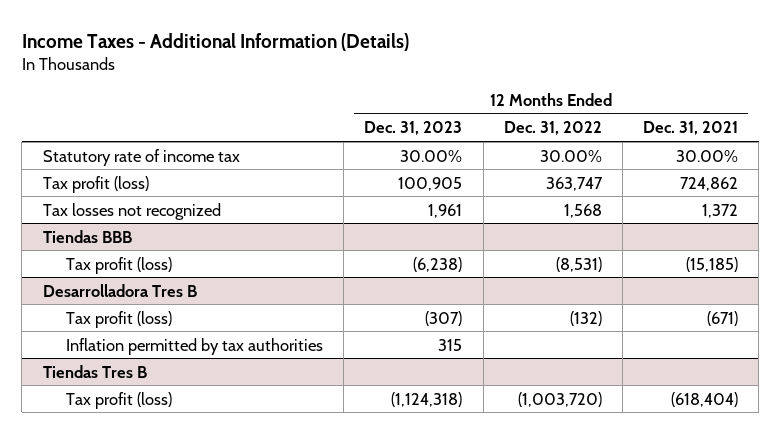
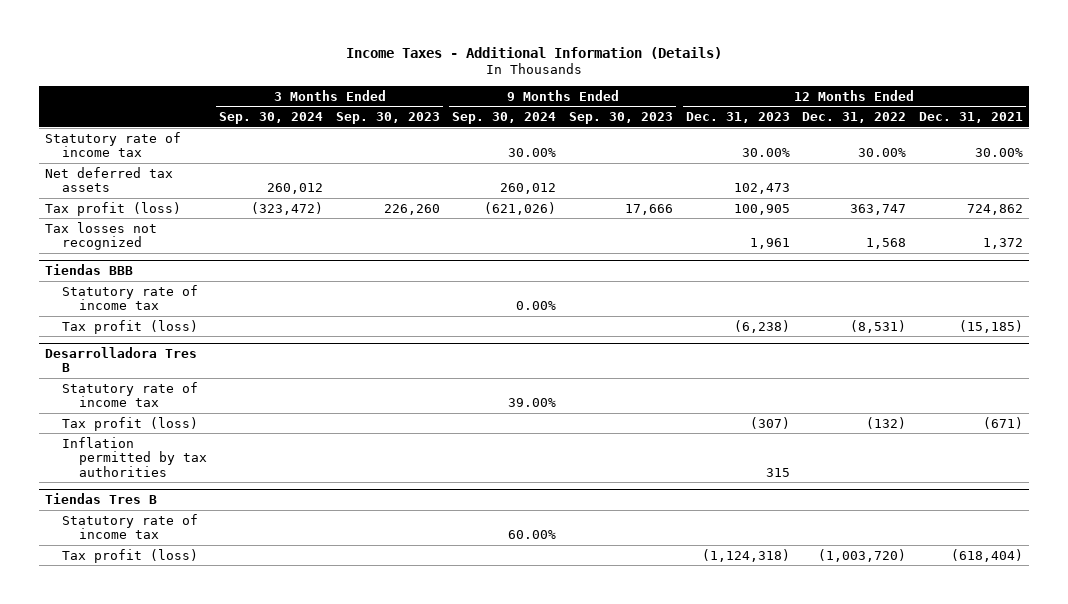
- | 12 Months Ended Dec. 31, 2023 | 12 Months Ended Dec. 31, 2022 | 12 Months Ended Dec. 31, 2021
+ | 3 Months Ended Sep. 30, 2024 | 3 Months Ended Sep. 30, 2023 | 9 Months Ended Sep. 30, 2024 | 9 Months Ended Sep. 30, 2023 | 12 Months Ended Dec. 31, 2023 | 12 Months Ended Dec. 31, 2022 | 12 Months Ended Dec. 31, 2021
+ Net deferred tax assets | 260,012 | | 260,012 | | 102,473 | |
@ Tiendas BBB
+ Statutory rate of income tax | | | 0.00% | | | |
@ Desarrolladora Tres B
+ Statutory rate of income tax | | | 39.00% | | | |
@ Tiendas Tres B
+ Statutory rate of income tax | | | 60.00% | | | |

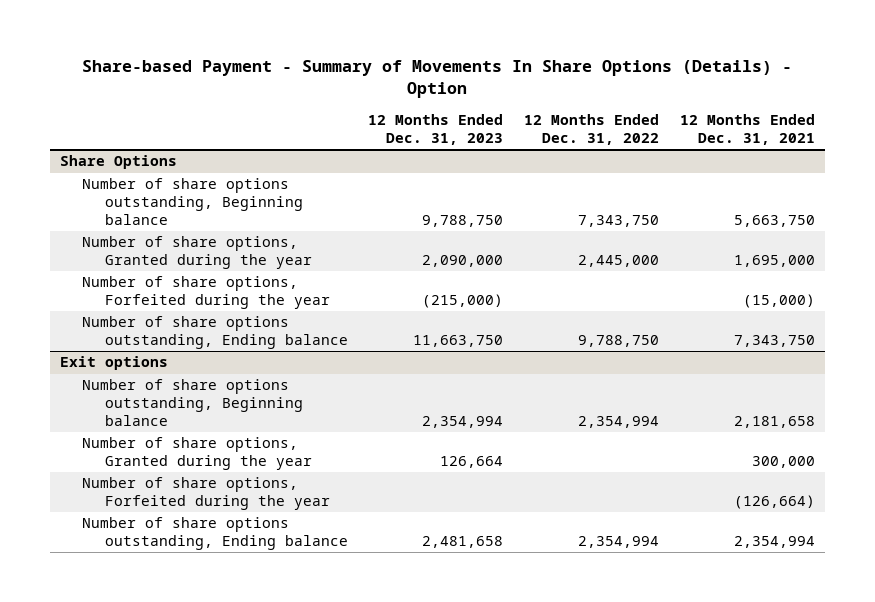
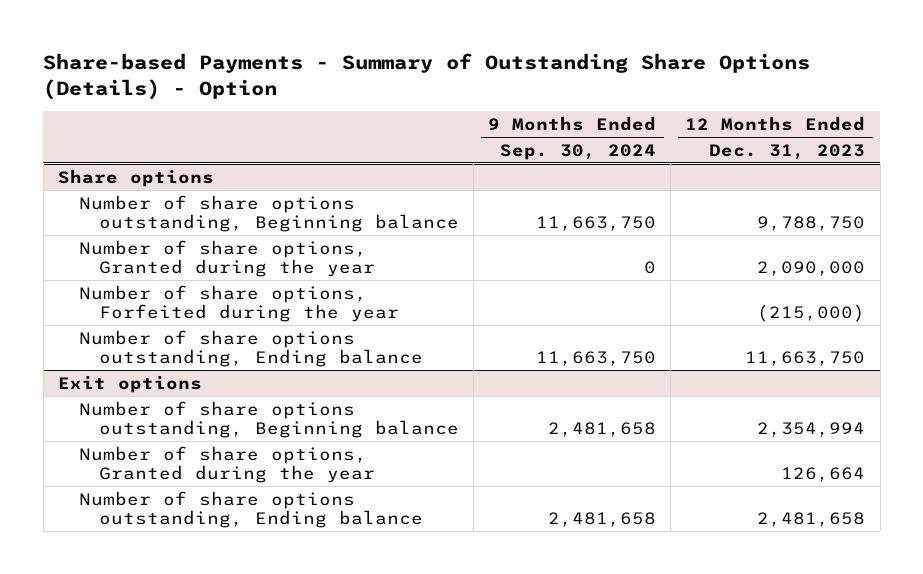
- Share-based Payment - Summary of Movements In Share Options (Details) - Option
+ Share-based Payments - Summary of Outstanding Share Options (Details) - Option
- | 12 Months Ended Dec. 31, 2023 | 12 Months Ended Dec. 31, 2022 | 12 Months Ended Dec. 31, 2021
+ | 9 Months Ended Sep. 30, 2024 | 12 Months Ended Dec. 31, 2023
- Share Options
+ Share options
@ Exit options
- Number of share options, Forfeited during the year | | | (126,664)

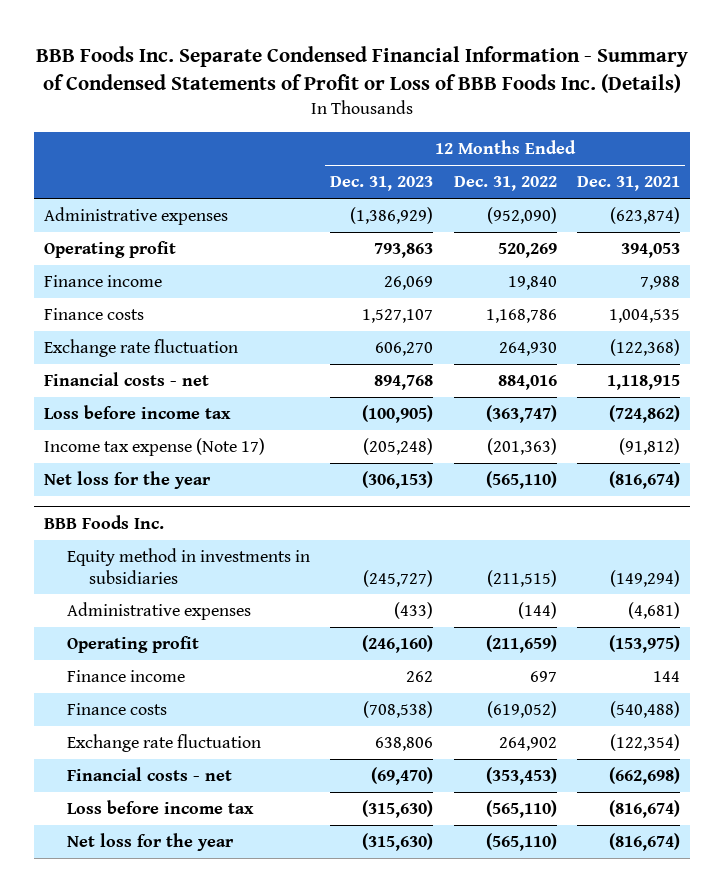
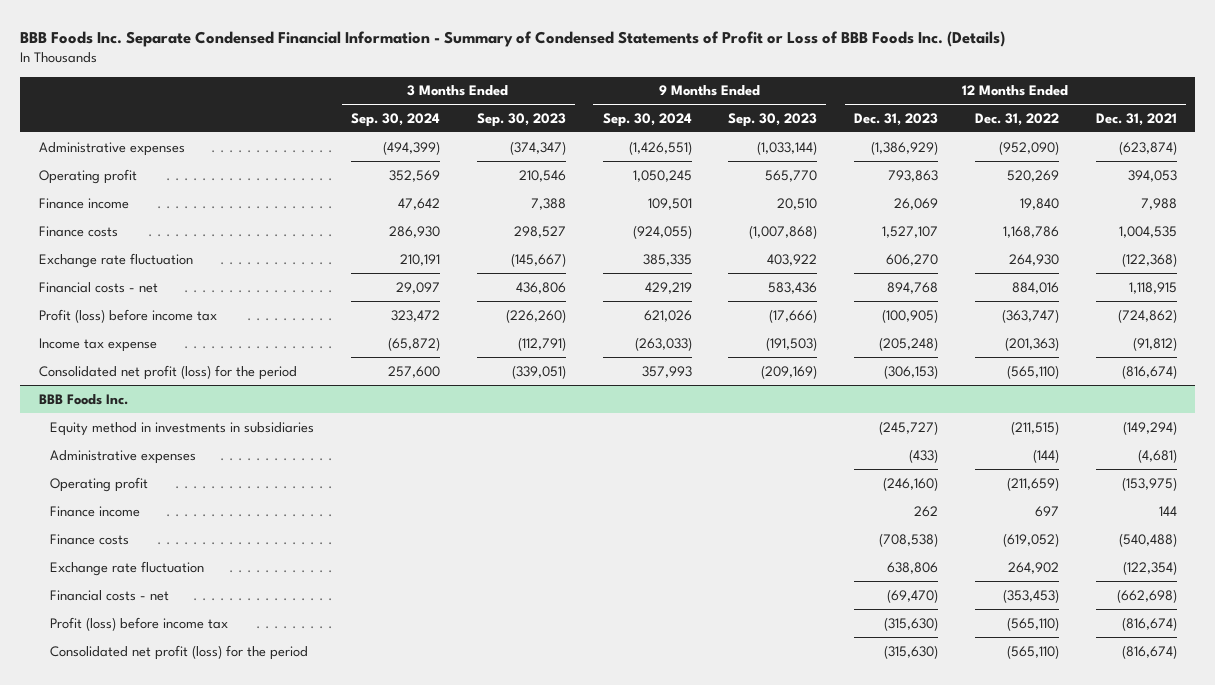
- | 12 Months Ended Dec. 31, 2023 | 12 Months Ended Dec. 31, 2022 | 12 Months Ended Dec. 31, 2021
+ | 3 Months Ended Sep. 30, 2024 | 3 Months Ended Sep. 30, 2023 | 9 Months Ended Sep. 30, 2024 | 9 Months Ended Sep. 30, 2023 | 12 Months Ended Dec. 31, 2023 | 12 Months Ended Dec. 31, 2022 | 12 Months Ended Dec. 31, 2021
- Loss before income tax | (100,905) | (363,747) | (724,862)
- Income tax expense (Note 17) | (205,248) | (201,363) | (91,812)
- Net loss for the year | (306,153) | (565,110) | (816,674)
+ Profit (loss) before income tax | 323,472 | (226,260) | 621,026 | (17,666) | (100,905) | (363,747) | (724,862)
+ Income tax expense | (65,872) | (112,791) | (263,033) | (191,503) | (205,248) | (201,363) | (91,812)
+ Consolidated net profit (loss) for the period | 257,600 | (339,051) | 357,993 | (209,169) | (306,153) | (565,110) | (816,674)
@ BBB Foods Inc.
- Loss before income tax | (315,630) | (565,110) | (816,674)
- Net loss for the year | (315,630) | (565,110) | (816,674)
+ Profit (loss) before income tax | | | | | (315,630) | (565,110) | (816,674)
+ Consolidated net profit (loss) for the period | | | | | (315,630) | (565,110) | (816,674)

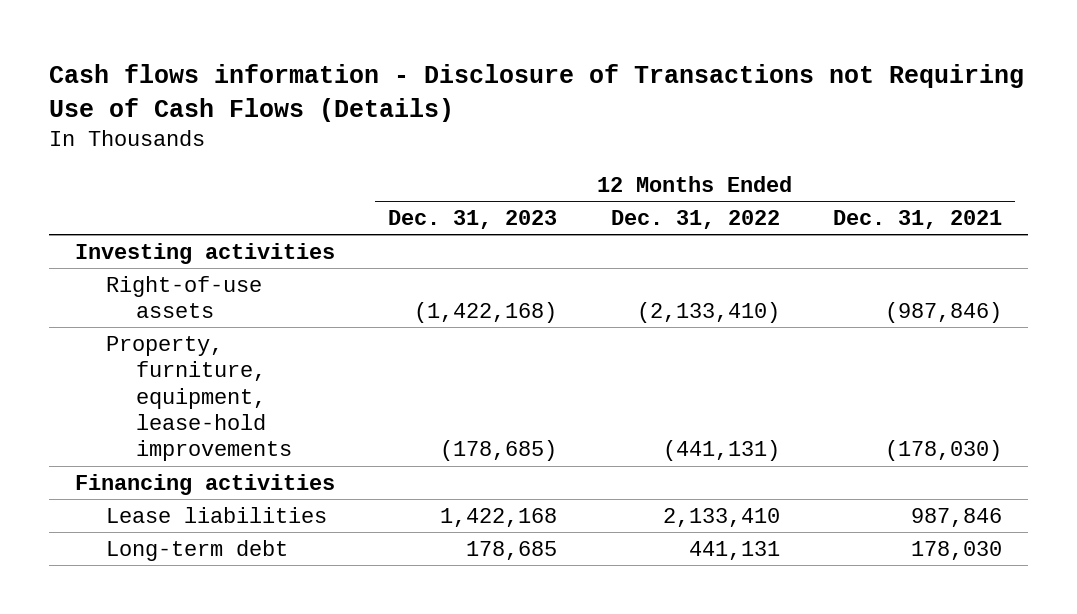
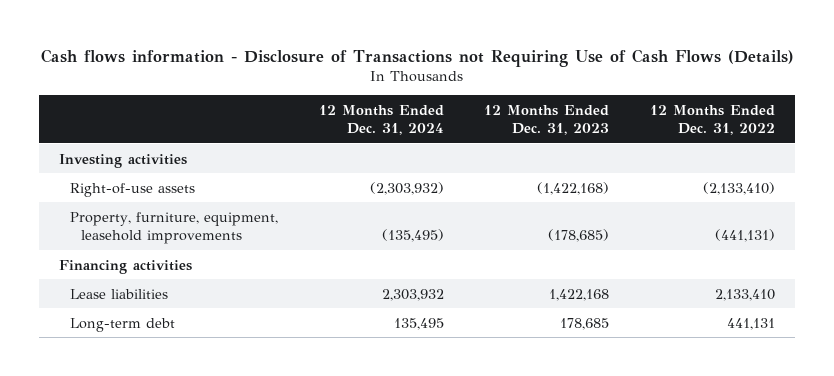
- | 12 Months Ended Dec. 31, 2023 | 12 Months Ended Dec. 31, 2022 | 12 Months Ended Dec. 31, 2021
+ | 12 Months Ended Dec. 31, 2024 | 12 Months Ended Dec. 31, 2023 | 12 Months Ended Dec. 31, 2022
- Property, furniture, equipment, lease-hold improvements | (178,685) | (441,131) | (178,030)
+ Property, furniture, equipment, leasehold improvements | (135,495) | (178,685) | (441,131)

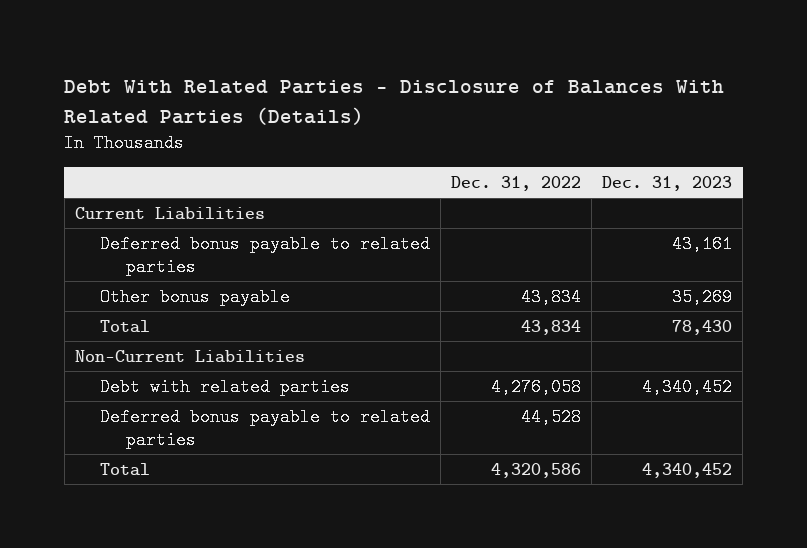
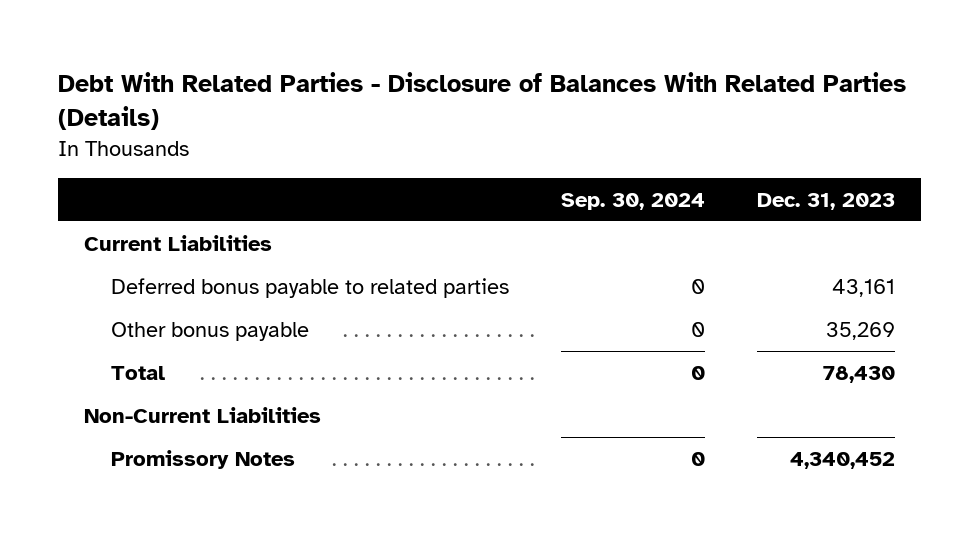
- | Dec. 31, 2022 | Dec. 31, 2023
+ | Sep. 30, 2024 | Dec. 31, 2023
- Debt with related parties | 4,276,058 | 4,340,452
- Deferred bonus payable to related parties | 44,528 |
- Total | 4,320,586 | 4,340,452
+ Promissory Notes | 0 | 4,340,452

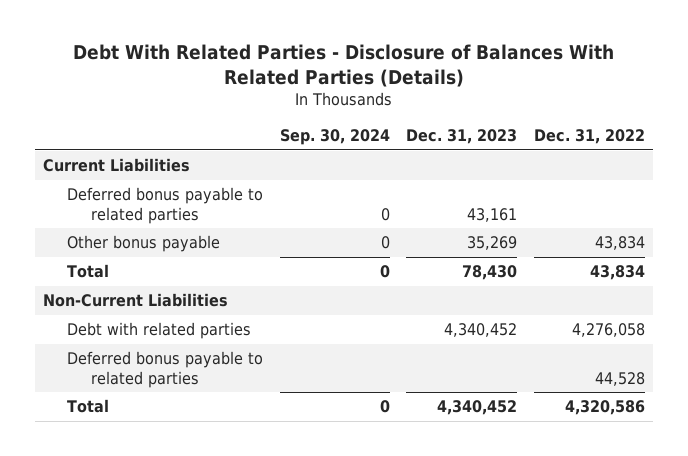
- | Sep. 30, 2024 | Dec. 31, 2023
+ | Sep. 30, 2024 | Dec. 31, 2023 | Dec. 31, 2022
- Promissory Notes | 0 | 4,340,452
+ Debt with related parties | | 4,340,452 | 4,276,058
+ Deferred bonus payable to related parties | | | 44,528
+ Total | 0 | 4,340,452 | 4,320,586

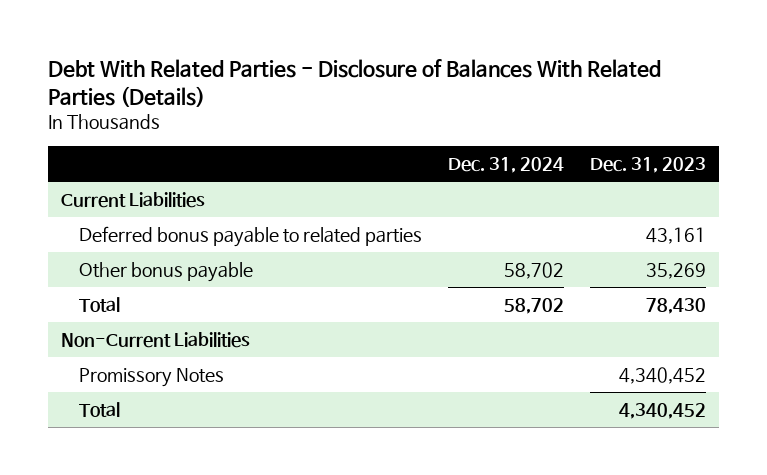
- | Sep. 30, 2024 | Dec. 31, 2023 | Dec. 31, 2022
+ | Dec. 31, 2024 | Dec. 31, 2023
- Debt with related parties | | 4,340,452 | 4,276,058
- Deferred bonus payable to related parties | | | 44,528
+ Promissory Notes | | 4,340,452

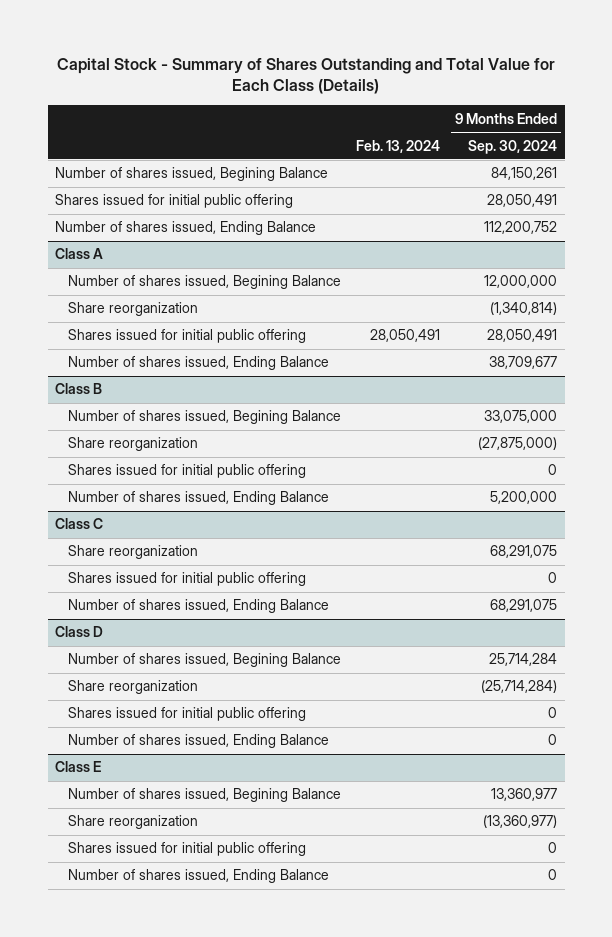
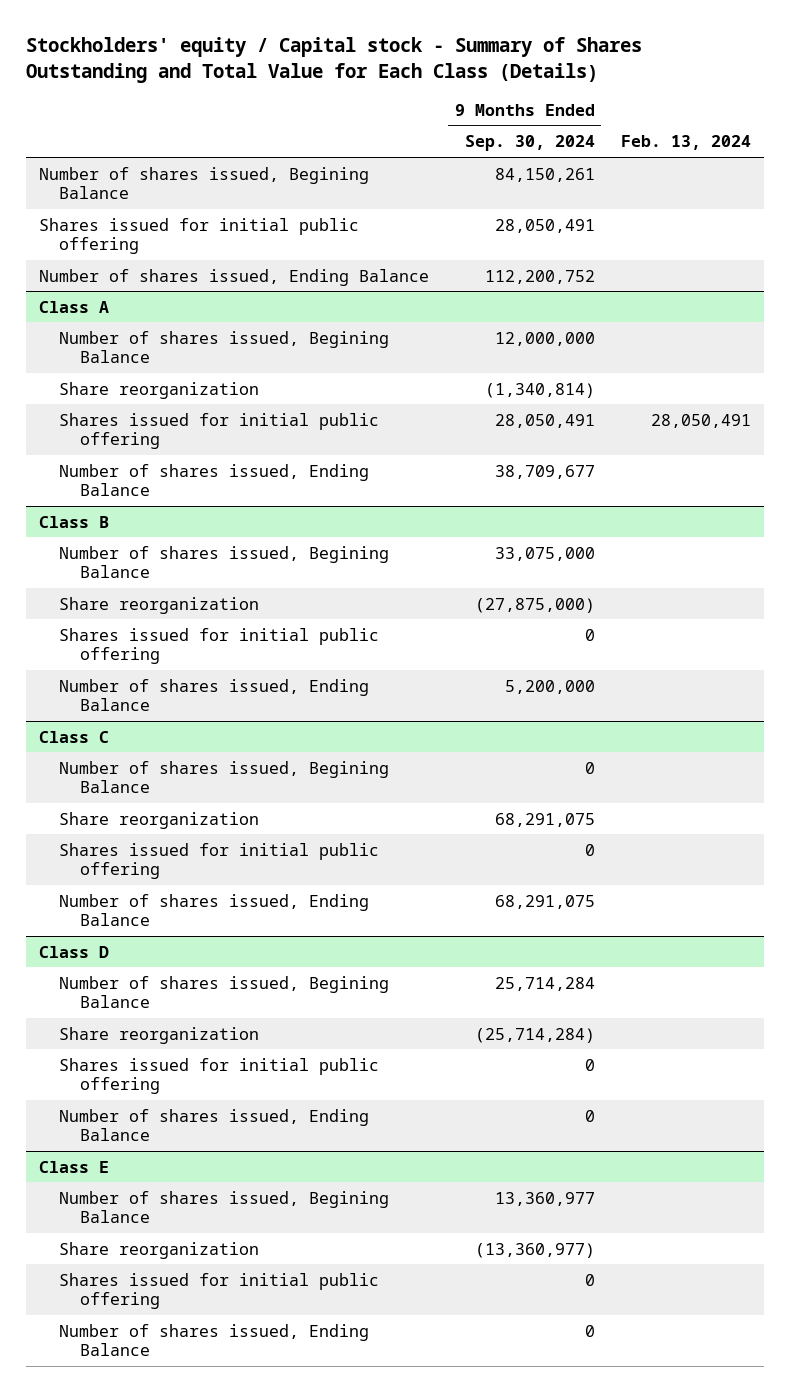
- Capital Stock - Summary of Shares Outstanding and Total Value for Each Class (Details)
+ Stockholders' equity / Capital stock - Summary of Shares Outstanding and Total Value for Each Class (Details)
- | Feb. 13, 2024 | 9 Months Ended Sep. 30, 2024
+ | 9 Months Ended Sep. 30, 2024 | Feb. 13, 2024
@ Class C
+ Number of shares issued, Begining Balance | 0 |

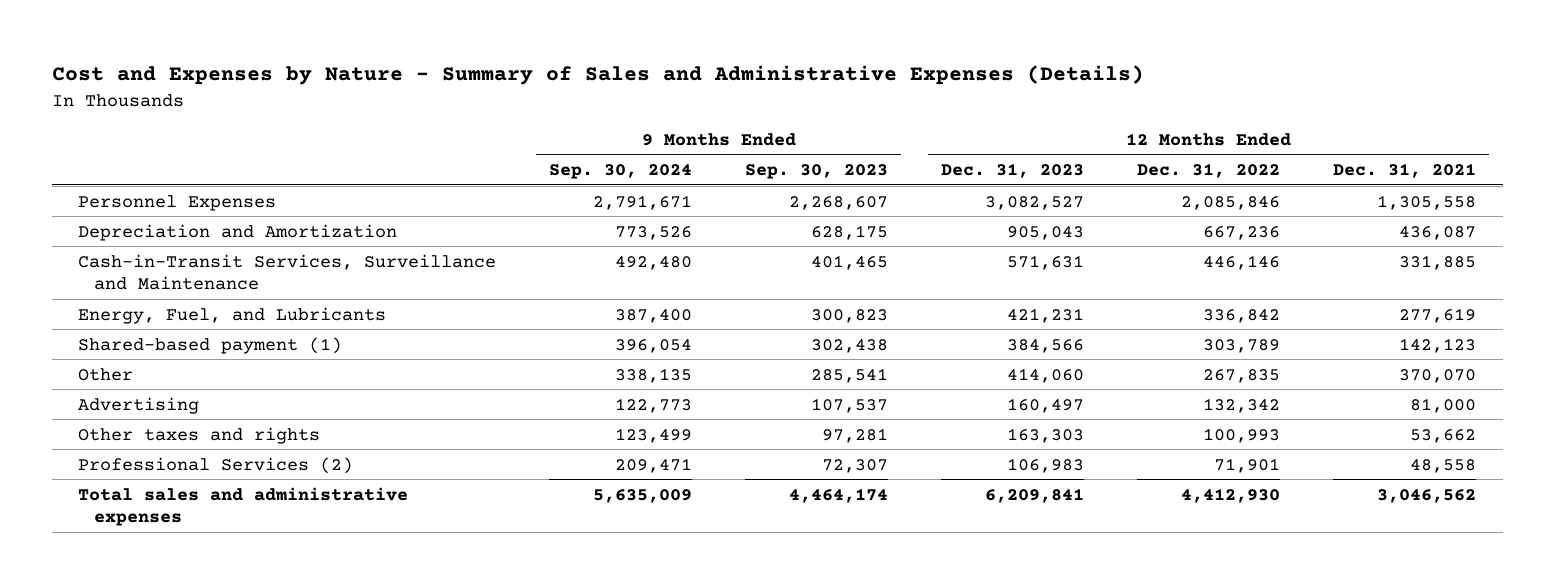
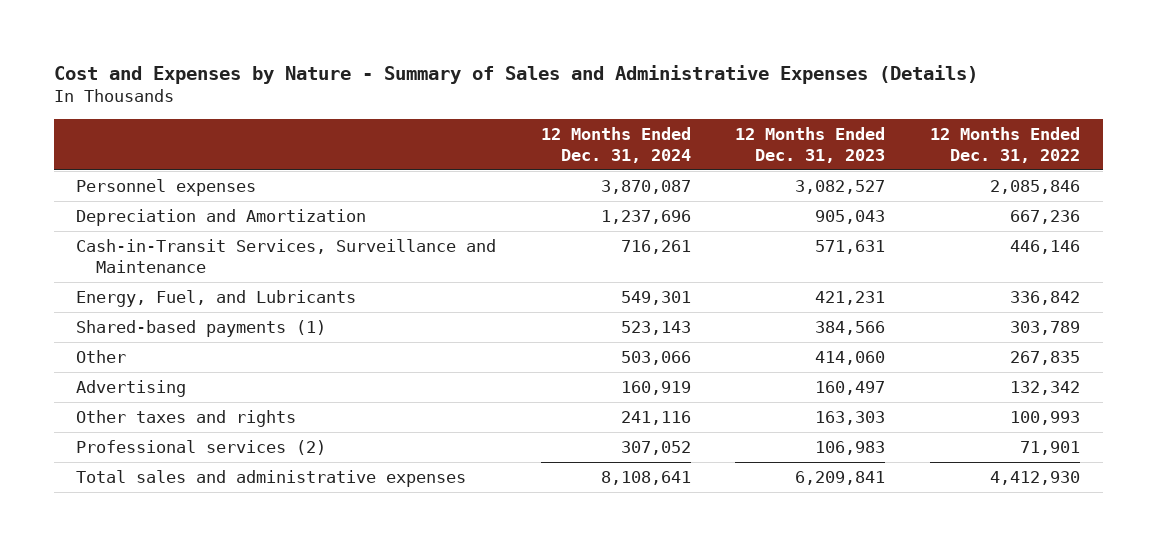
- | 9 Months Ended Sep. 30, 2024 | 9 Months Ended Sep. 30, 2023 | 12 Months Ended Dec. 31, 2023 | 12 Months Ended Dec. 31, 2022 | 12 Months Ended Dec. 31, 2021
+ | 12 Months Ended Dec. 31, 2024 | 12 Months Ended Dec. 31, 2023 | 12 Months Ended Dec. 31, 2022
- Personnel Expenses | 2,791,671 | 2,268,607 | 3,082,527 | 2,085,846 | 1,305,558
+ Personnel expenses | 3,870,087 | 3,082,527 | 2,085,846
- Shared-based payment (1) | 396,054 | 302,438 | 384,566 | 303,789 | 142,123
+ Shared-based payments (1) | 523,143 | 384,566 | 303,789
- Professional Services (2) | 209,471 | 72,307 | 106,983 | 71,901 | 48,558
+ Professional services (2) | 307,052 | 106,983 | 71,901

